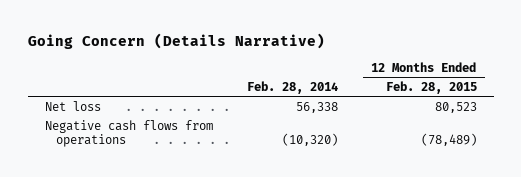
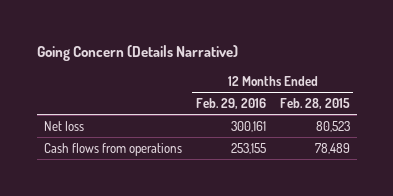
- | Feb. 28, 2014 | 12 Months Ended Feb. 28, 2015
+ | 12 Months Ended Feb. 29, 2016 | 12 Months Ended Feb. 28, 2015
- Negative cash flows from operations | (10,320) | (78,489)
+ Cash flows from operations | 253,155 | 78,489

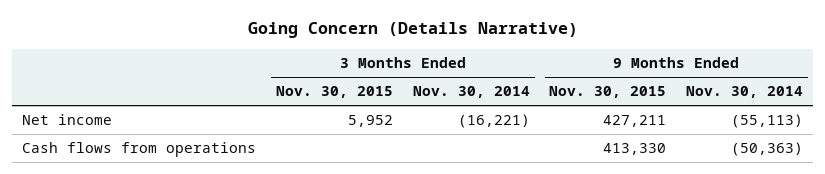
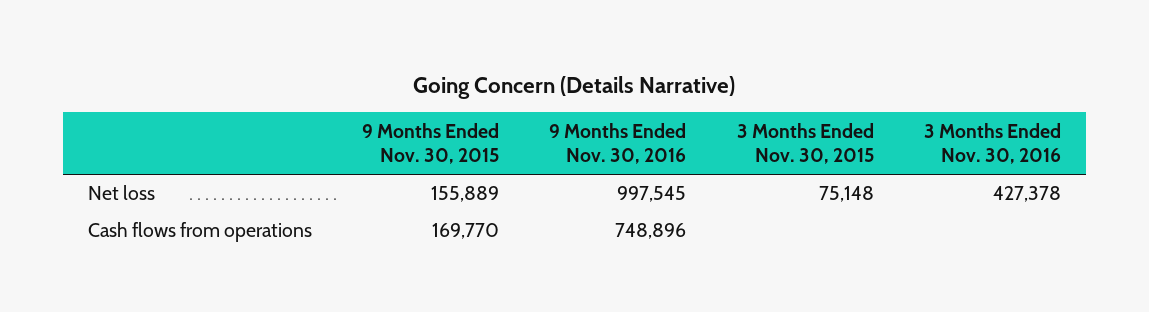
- | 3 Months Ended Nov. 30, 2015 | 3 Months Ended Nov. 30, 2014 | 9 Months Ended Nov. 30, 2015 | 9 Months Ended Nov. 30, 2014
+ | 9 Months Ended Nov. 30, 2015 | 9 Months Ended Nov. 30, 2016 | 3 Months Ended Nov. 30, 2015 | 3 Months Ended Nov. 30, 2016
- Net income | 5,952 | (16,221) | 427,211 | (55,113)
- Cash flows from operations | | | 413,330 | (50,363)
+ Net loss | 155,889 | 997,545 | 75,148 | 427,378
+ Cash flows from operations | 169,770 | 748,896 | |

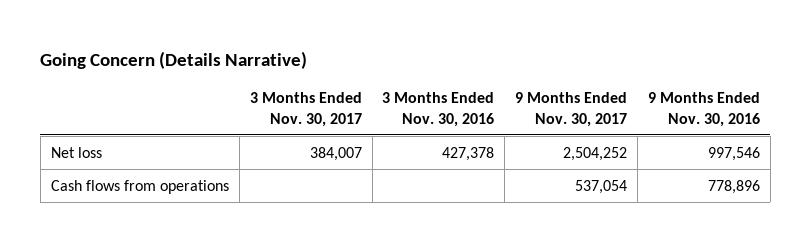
- | 9 Months Ended Nov. 30, 2015 | 9 Months Ended Nov. 30, 2016 | 3 Months Ended Nov. 30, 2015 | 3 Months Ended Nov. 30, 2016
+ | 3 Months Ended Nov. 30, 2017 | 3 Months Ended Nov. 30, 2016 | 9 Months Ended Nov. 30, 2017 | 9 Months Ended Nov. 30, 2016
- Net loss | 155,889 | 997,545 | 75,148 | 427,378
- Cash flows from operations | 169,770 | 748,896 | |
+ Net loss | 384,007 | 427,378 | 2,504,252 | 997,546
+ Cash flows from operations | | | 537,054 | 778,896

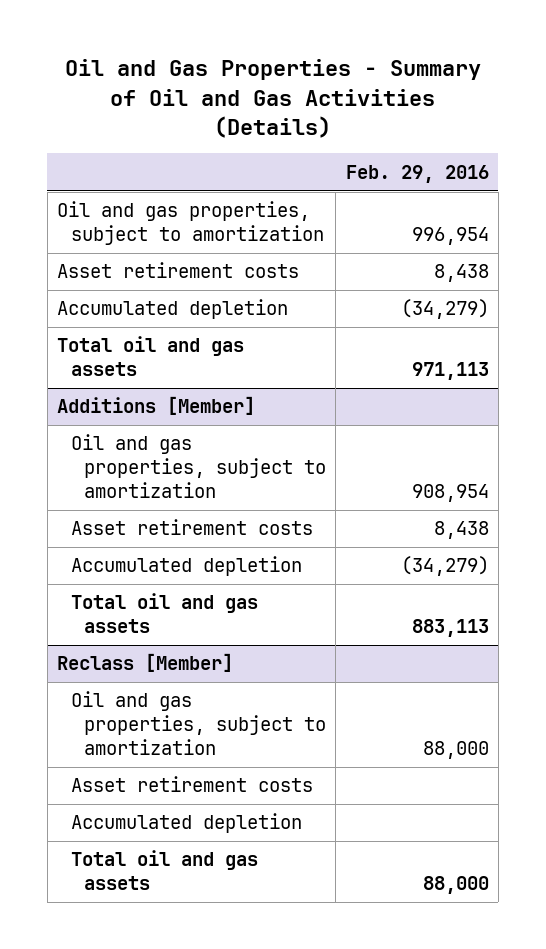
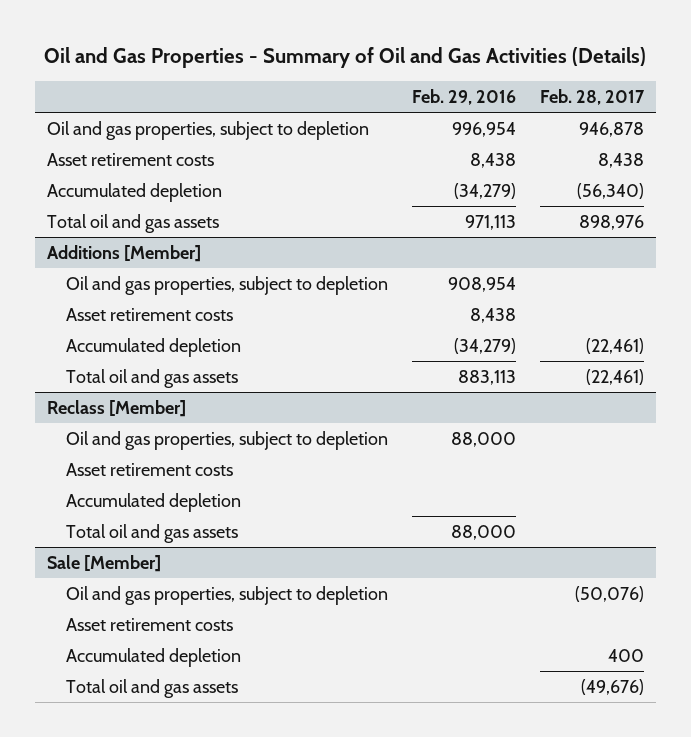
- | Feb. 29, 2016
+ | Feb. 29, 2016 | Feb. 28, 2017
- Oil and gas properties, subject to amortization | 996,954
+ Oil and gas properties, subject to depletion | 996,954 | 946,878
@ Additions [Member]
- Oil and gas properties, subject to amortization | 908,954
+ Oil and gas properties, subject to depletion | 908,954 |
@ Reclass [Member]
- Oil and gas properties, subject to amortization | 88,000
+ Oil and gas properties, subject to depletion | 88,000 |
+ Sale [Member]
+ Oil and gas properties, subject to depletion | | (50,076)
+ Asset retirement costs
+ Accumulated depletion | | 400
+ Total oil and gas assets | | (49,676)

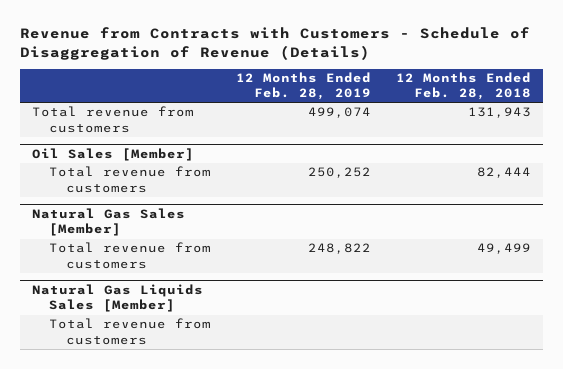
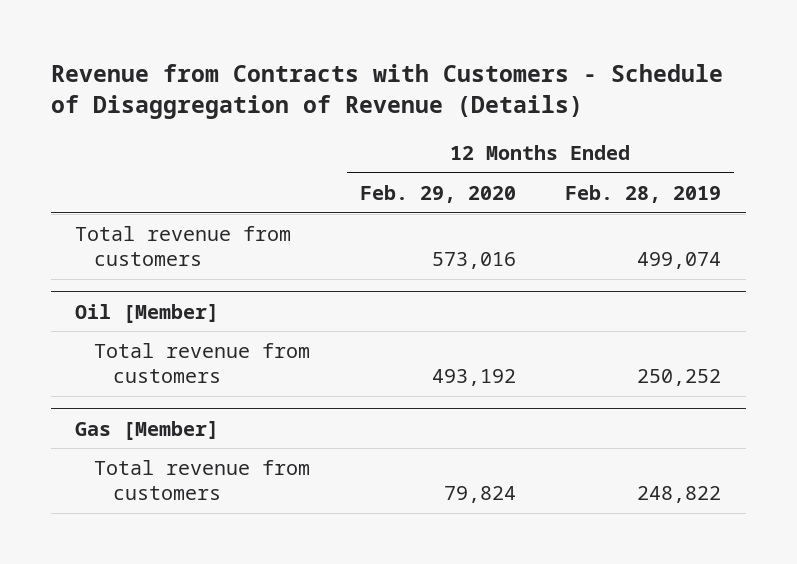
- | 12 Months Ended Feb. 28, 2019 | 12 Months Ended Feb. 28, 2018
+ | 12 Months Ended Feb. 29, 2020 | 12 Months Ended Feb. 28, 2019
- Oil Sales [Member]
+ Oil [Member]
- Natural Gas Sales [Member]
+ Gas [Member]
- Natural Gas Liquids Sales [Member]
- Total revenue from customers

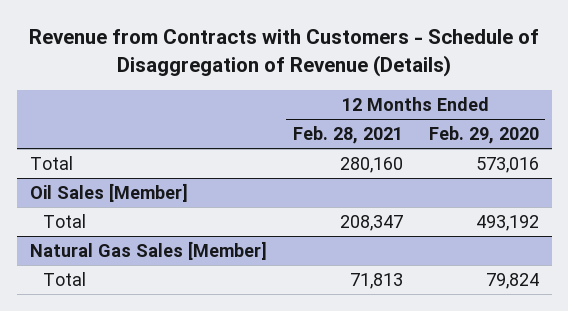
- | 12 Months Ended Feb. 29, 2020 | 12 Months Ended Feb. 28, 2019
+ | 12 Months Ended Feb. 28, 2021 | 12 Months Ended Feb. 29, 2020
- Total revenue from customers | 573,016 | 499,074
- Oil [Member]
- Total revenue from customers | 493,192 | 250,252
- Gas [Member]
- Total revenue from customers | 79,824 | 248,822
+ Total | 280,160 | 573,016
+ Oil Sales [Member]
+ Total | 208,347 | 493,192
+ Natural Gas Sales [Member]
+ Total | 71,813 | 79,824

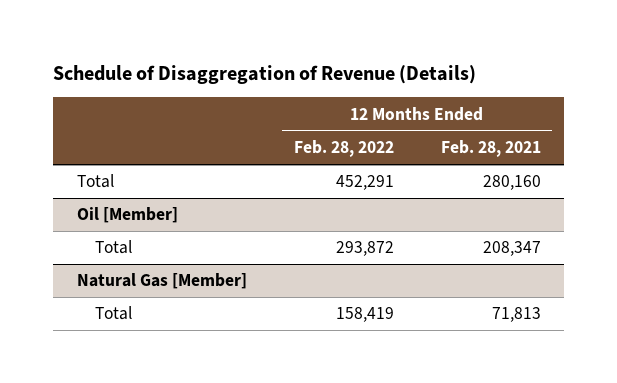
- Revenue from Contracts with Customers - Schedule of Disaggregation of Revenue (Details)
+ Schedule of Disaggregation of Revenue (Details)
- | 12 Months Ended Feb. 28, 2021 | 12 Months Ended Feb. 29, 2020
+ | 12 Months Ended Feb. 28, 2022 | 12 Months Ended Feb. 28, 2021
- Oil Sales [Member]
+ Oil [Member]
- Natural Gas Sales [Member]
+ Natural Gas [Member]

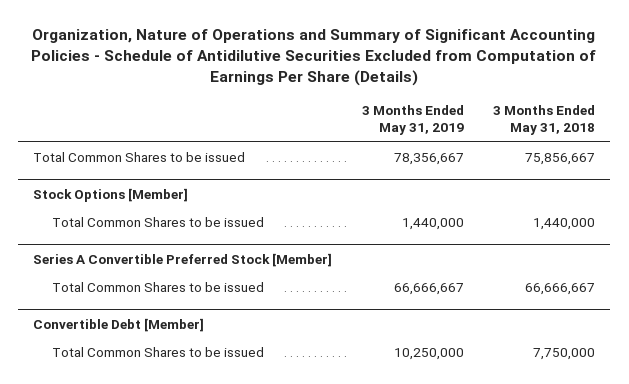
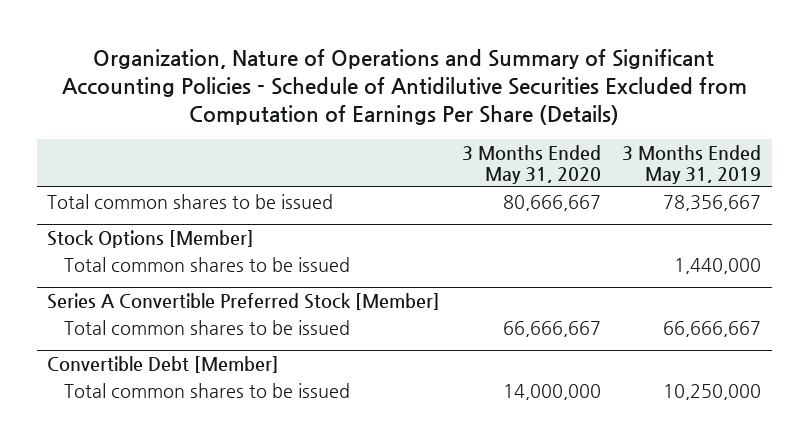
- | 3 Months Ended May 31, 2019 | 3 Months Ended May 31, 2018
+ | 3 Months Ended May 31, 2020 | 3 Months Ended May 31, 2019
- Total Common Shares to be issued | 78,356,667 | 75,856,667
+ Total common shares to be issued | 80,666,667 | 78,356,667
@ Stock Options [Member]
- Total Common Shares to be issued | 1,440,000 | 1,440,000
+ Total common shares to be issued | | 1,440,000
@ Series A Convertible Preferred Stock [Member]
- Total Common Shares to be issued | 66,666,667 | 66,666,667
+ Total common shares to be issued | 66,666,667 | 66,666,667
@ Convertible Debt [Member]
- Total Common Shares to be issued | 10,250,000 | 7,750,000
+ Total common shares to be issued | 14,000,000 | 10,250,000

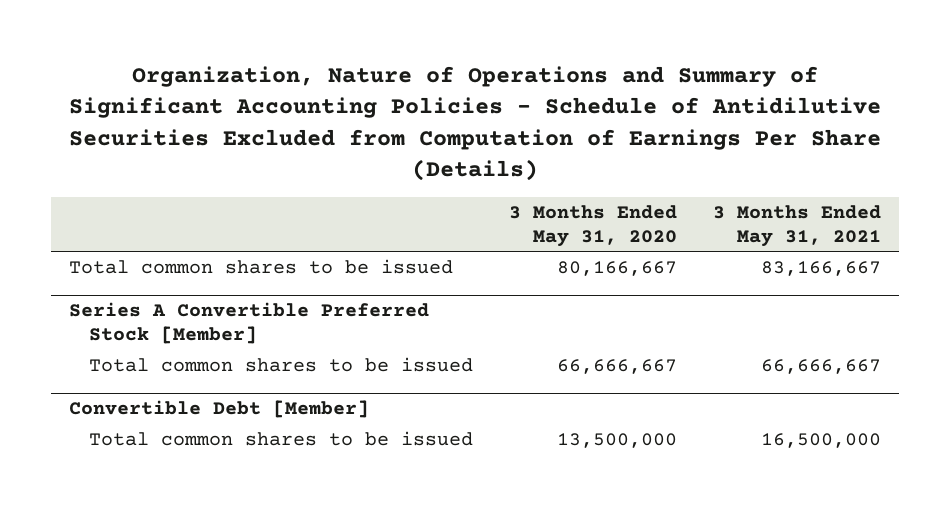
- | 3 Months Ended May 31, 2020 | 3 Months Ended May 31, 2019
+ | 3 Months Ended May 31, 2020 | 3 Months Ended May 31, 2021
- Total common shares to be issued | 80,666,667 | 78,356,667
- Stock Options [Member]
- Total common shares to be issued | | 1,440,000
+ Total common shares to be issued | 80,166,667 | 83,166,667
@ Convertible Debt [Member]
- Total common shares to be issued | 14,000,000 | 10,250,000
+ Total common shares to be issued | 13,500,000 | 16,500,000

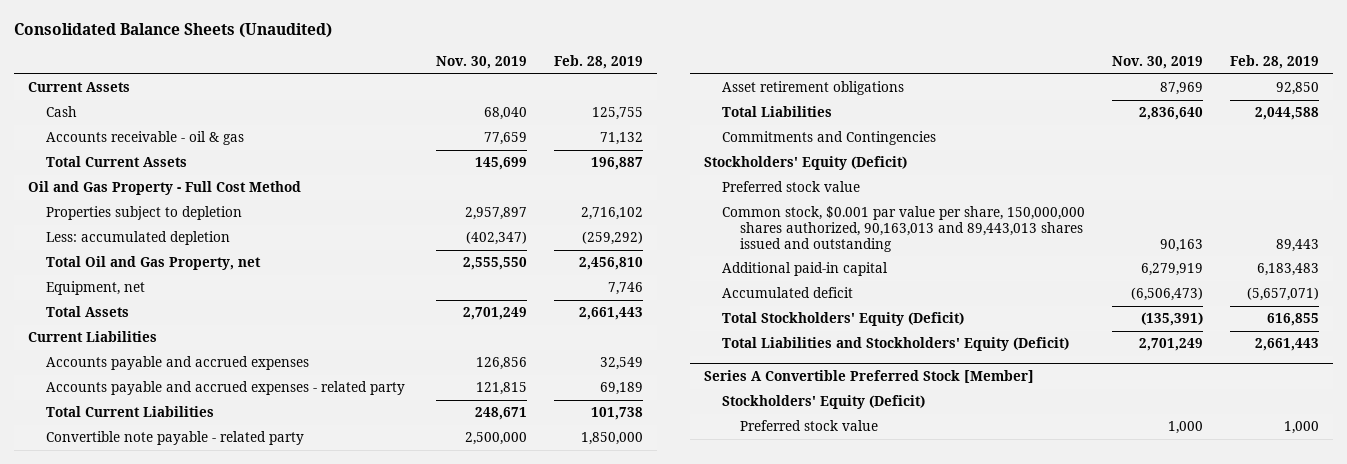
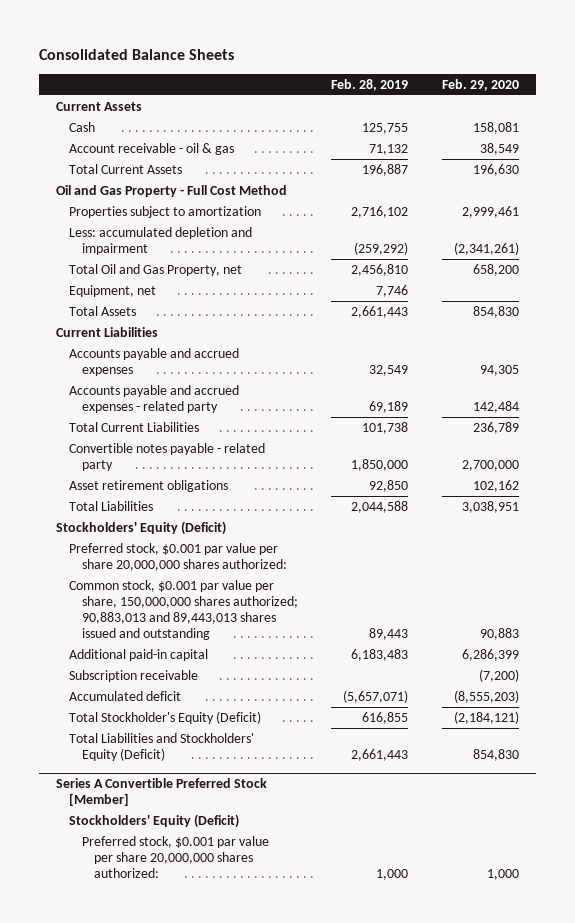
- Consolidated Balance Sheets (Unaudited)
+ Consolidated Balance Sheets
- | Nov. 30, 2019 | Feb. 28, 2019
+ | Feb. 28, 2019 | Feb. 29, 2020
- Accounts receivable - oil & gas | 77,659 | 71,132
+ Account receivable - oil & gas | 71,132 | 38,549
- Properties subject to depletion | 2,957,897 | 2,716,102
- Less: accumulated depletion | (402,347) | (259,292)
+ Properties subject to amortization | 2,716,102 | 2,999,461
+ Less: accumulated depletion and impairment | (259,292) | (2,341,261)
- Convertible note payable - related party | 2,500,000 | 1,850,000
+ Convertible notes payable - related party | 1,850,000 | 2,700,000
- Commitments and Contingencies
- Preferred stock value
- Common stock, $0.001 par value per share, 150,000,000 shares authorized, 90,163,013 and 89,443,013 shares issued and outstanding | 90,163 | 89,443
+ Preferred stock, $0.001 par value per share 20,000,000 shares authorized:
+ Common stock, $0.001 par value per share, 150,000,000 shares authorized; 90,883,013 and 89,443,013 shares issued and outstanding | 89,443 | 90,883
+ Subscription receivable | | (7,200)
- Total Stockholders' Equity (Deficit) | (135,391) | 616,855
+ Total Stockholder's Equity (Deficit) | 616,855 | (2,184,121)
@ Series A Convertible Preferred Stock [Member]
- Preferred stock value | 1,000 | 1,000
+ Preferred stock, $0.001 par value per share 20,000,000 shares authorized: | 1,000 | 1,000

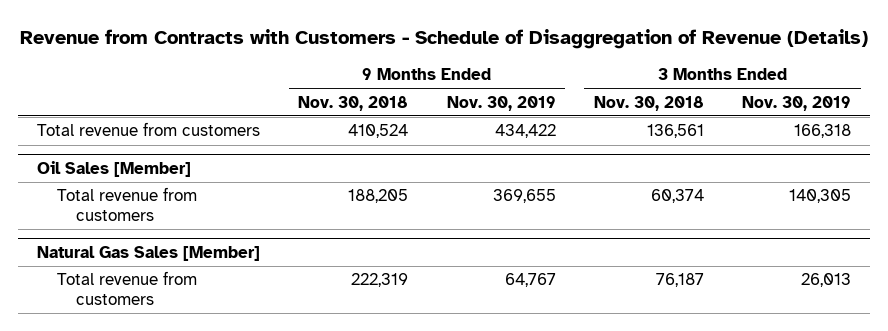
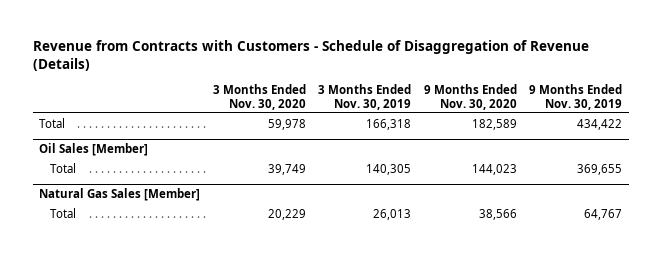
- | 9 Months Ended Nov. 30, 2018 | 9 Months Ended Nov. 30, 2019 | 3 Months Ended Nov. 30, 2018 | 3 Months Ended Nov. 30, 2019
+ | 3 Months Ended Nov. 30, 2020 | 3 Months Ended Nov. 30, 2019 | 9 Months Ended Nov. 30, 2020 | 9 Months Ended Nov. 30, 2019
- Total revenue from customers | 410,524 | 434,422 | 136,561 | 166,318
+ Total | 59,978 | 166,318 | 182,589 | 434,422
@ Oil Sales [Member]
- Total revenue from customers | 188,205 | 369,655 | 60,374 | 140,305
+ Total | 39,749 | 140,305 | 144,023 | 369,655
@ Natural Gas Sales [Member]
- Total revenue from customers | 222,319 | 64,767 | 76,187 | 26,013
+ Total | 20,229 | 26,013 | 38,566 | 64,767

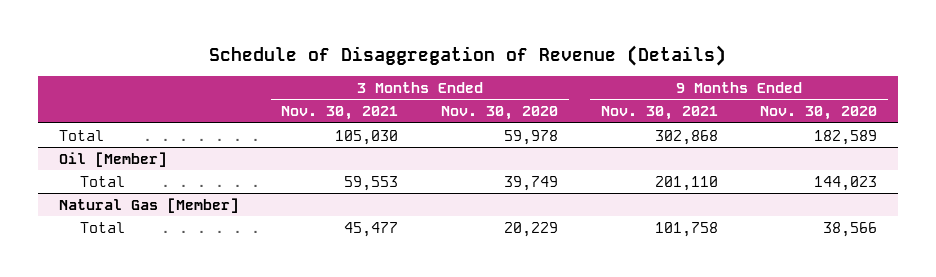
- Revenue from Contracts with Customers - Schedule of Disaggregation of Revenue (Details)
+ Schedule of Disaggregation of Revenue (Details)
- | 3 Months Ended Nov. 30, 2020 | 3 Months Ended Nov. 30, 2019 | 9 Months Ended Nov. 30, 2020 | 9 Months Ended Nov. 30, 2019
+ | 3 Months Ended Nov. 30, 2021 | 3 Months Ended Nov. 30, 2020 | 9 Months Ended Nov. 30, 2021 | 9 Months Ended Nov. 30, 2020
- Oil Sales [Member]
+ Oil [Member]
- Natural Gas Sales [Member]
+ Natural Gas [Member]

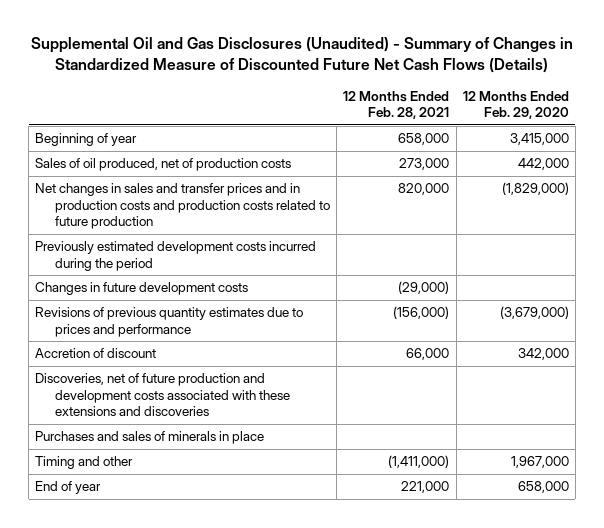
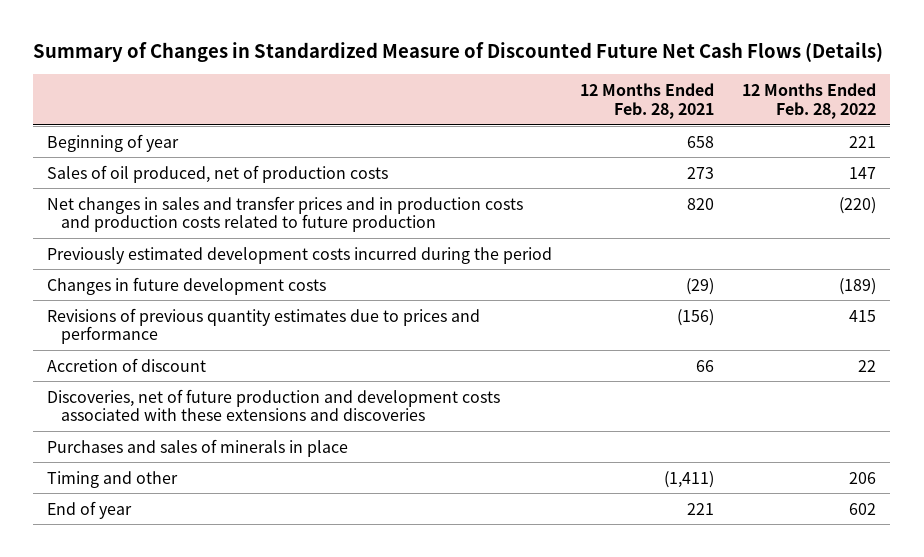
- Supplemental Oil and Gas Disclosures (Unaudited) - Summary of Changes in Standardized Measure of Discounted Future Net Cash Flows (Details)
+ Summary of Changes in Standardized Measure of Discounted Future Net Cash Flows (Details)
- | 12 Months Ended Feb. 28, 2021 | 12 Months Ended Feb. 29, 2020
+ | 12 Months Ended Feb. 28, 2021 | 12 Months Ended Feb. 28, 2022
- Beginning of year | 658,000 | 3,415,000
- Sales of oil produced, net of production costs | 273,000 | 442,000
- Net changes in sales and transfer prices and in production costs and production costs related to future production | 820,000 | (1,829,000)
+ Beginning of year | 658 | 221
+ Sales of oil produced, net of production costs | 273 | 147
+ Net changes in sales and transfer prices and in production costs and production costs related to future production | 820 | (220)
- Changes in future development costs | (29,000) |
- Revisions of previous quantity estimates due to prices and performance | (156,000) | (3,679,000)
- Accretion of discount | 66,000 | 342,000
+ Changes in future development costs | (29) | (189)
+ Revisions of previous quantity estimates due to prices and performance | (156) | 415
+ Accretion of discount | 66 | 22
- Timing and other | (1,411,000) | 1,967,000
- End of year | 221,000 | 658,000
+ Timing and other | (1,411) | 206
+ End of year | 221 | 602

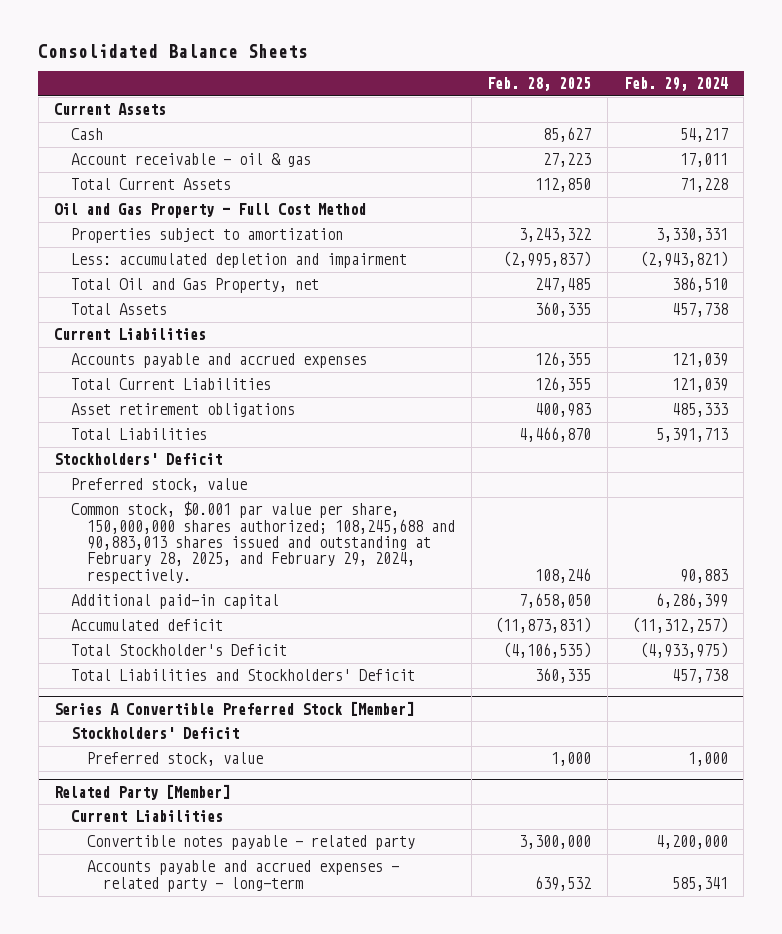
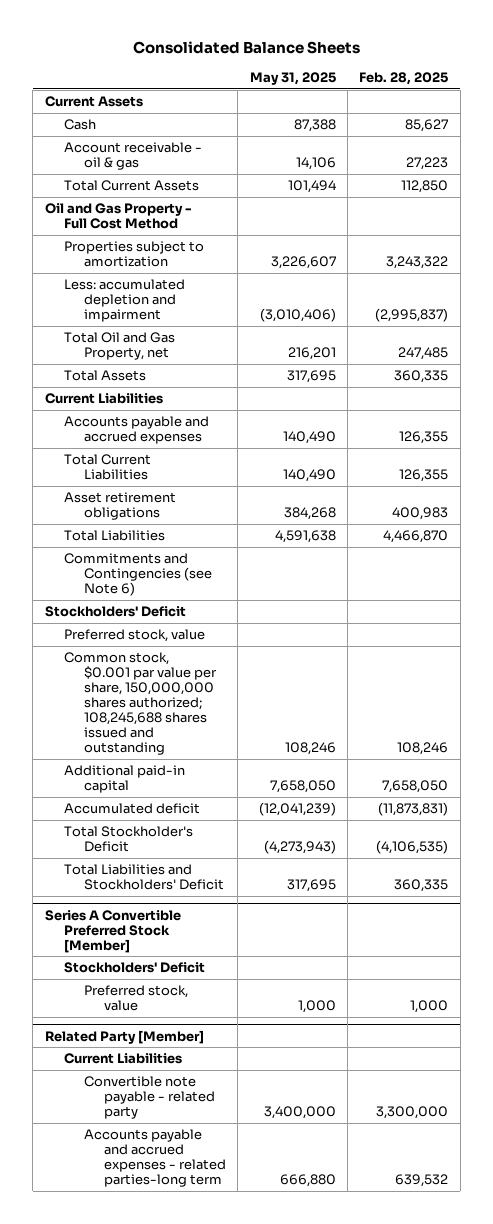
- | Feb. 28, 2025 | Feb. 29, 2024
+ | May 31, 2025 | Feb. 28, 2025
+ Commitments and Contingencies (see Note 6)
- Common stock, $0.001 par value per share, 150,000,000 shares authorized; 108,245,688 and 90,883,013 shares issued and outstanding at February 28, 2025, and February 29, 2024, respectively. | 108,246 | 90,883
+ Common stock, $0.001 par value per share, 150,000,000 shares authorized; 108,245,688 shares issued and outstanding | 108,246 | 108,246
@ Related Party [Member]
- Convertible notes payable - related party | 3,300,000 | 4,200,000
- Accounts payable and accrued expenses - related party - long-term | 639,532 | 585,341
+ Convertible note payable - related party | 3,400,000 | 3,300,000
+ Accounts payable and accrued expenses - related parties-long term | 666,880 | 639,532

